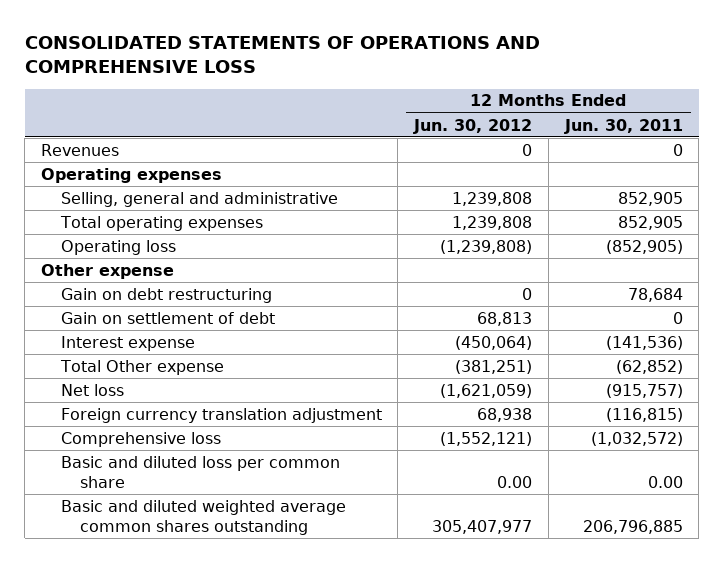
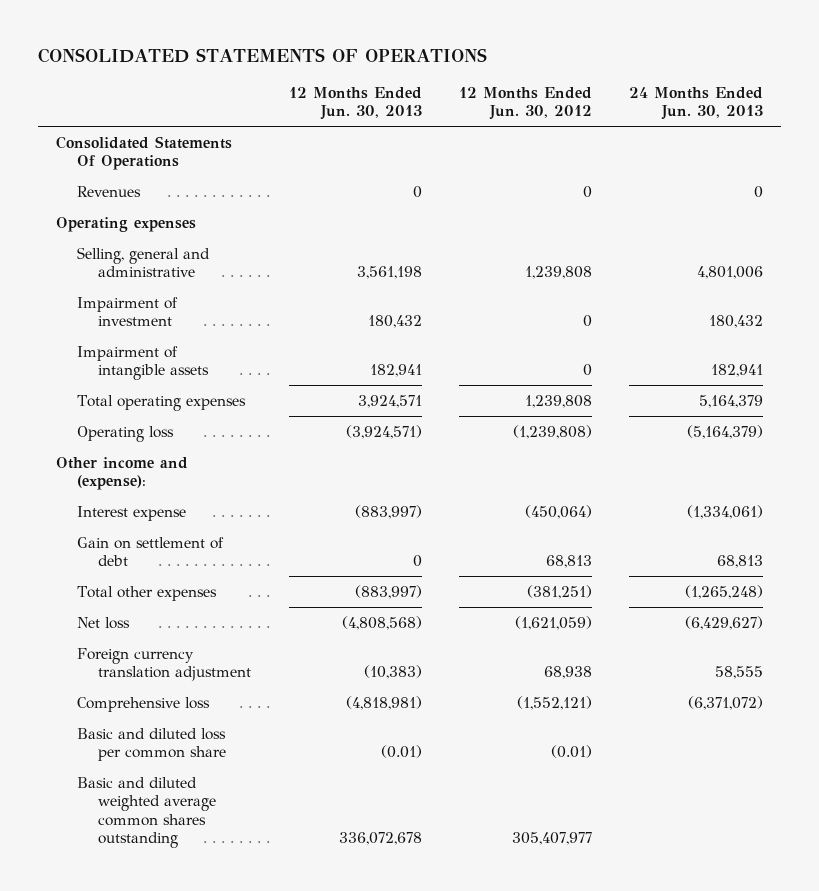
- CONSOLIDATED STATEMENTS OF OPERATIONS AND COMPREHENSIVE LOSS
+ CONSOLIDATED STATEMENTS OF OPERATIONS
- | 12 Months Ended Jun. 30, 2012 | 12 Months Ended Jun. 30, 2011
+ | 12 Months Ended Jun. 30, 2013 | 12 Months Ended Jun. 30, 2012 | 24 Months Ended Jun. 30, 2013
+ Consolidated Statements Of Operations
+ Impairment of investment | 180,432 | 0 | 180,432
+ Impairment of intangible assets | 182,941 | 0 | 182,941
- Other expense
- Gain on debt restructuring | 0 | 78,684
+ Other income and (expense):
- Total Other expense | (381,251) | (62,852)
moved down: Gain on settlement of debt | 0 | 68,813 | 68,813
+ Total other expenses | (883,997) | (381,251) | (1,265,248)
- Basic and diluted loss per common share | 0.00 | 0.00
+ Basic and diluted loss per common share | (0.01) | (0.01) |

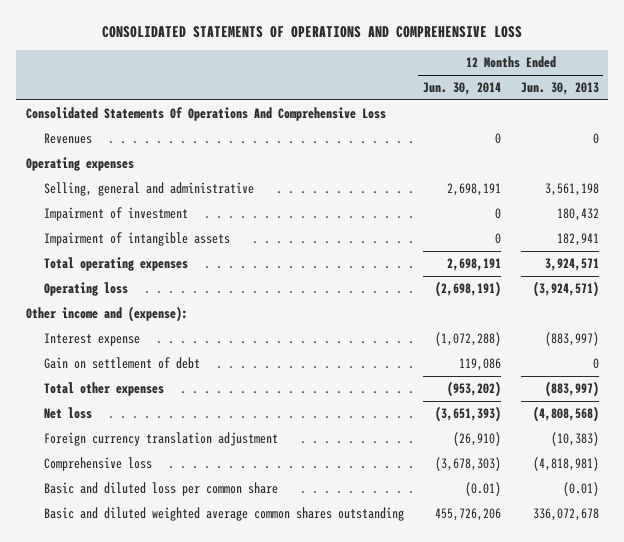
- CONSOLIDATED STATEMENTS OF OPERATIONS
+ CONSOLIDATED STATEMENTS OF OPERATIONS AND COMPREHENSIVE LOSS
- | 12 Months Ended Jun. 30, 2013 | 12 Months Ended Jun. 30, 2012 | 24 Months Ended Jun. 30, 2013
+ | 12 Months Ended Jun. 30, 2014 | 12 Months Ended Jun. 30, 2013
- Consolidated Statements Of Operations
+ Consolidated Statements Of Operations And Comprehensive Loss

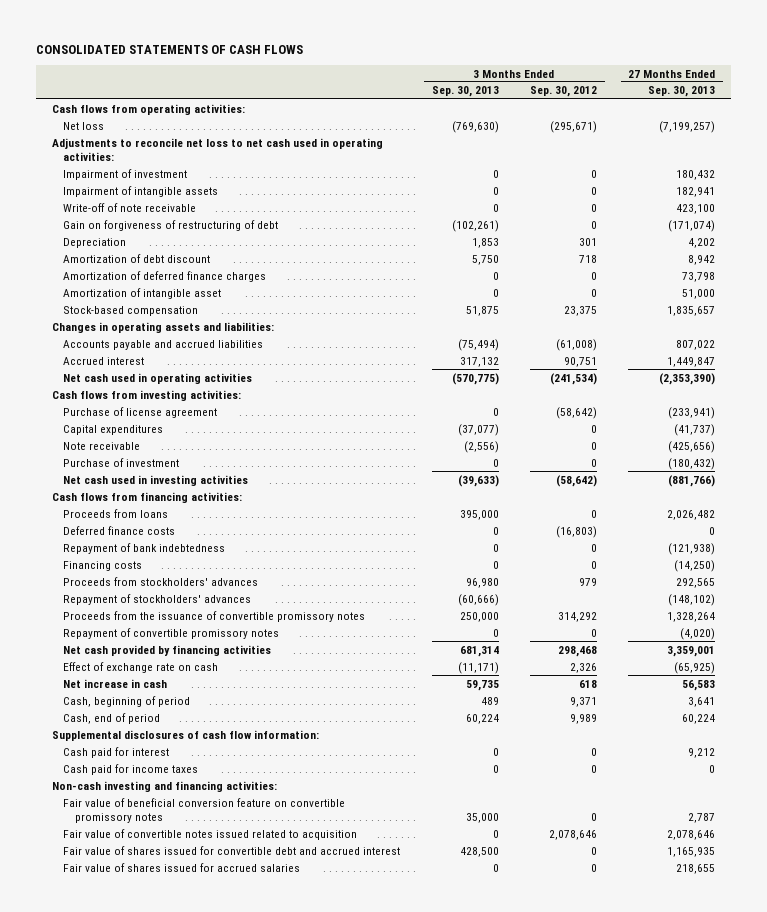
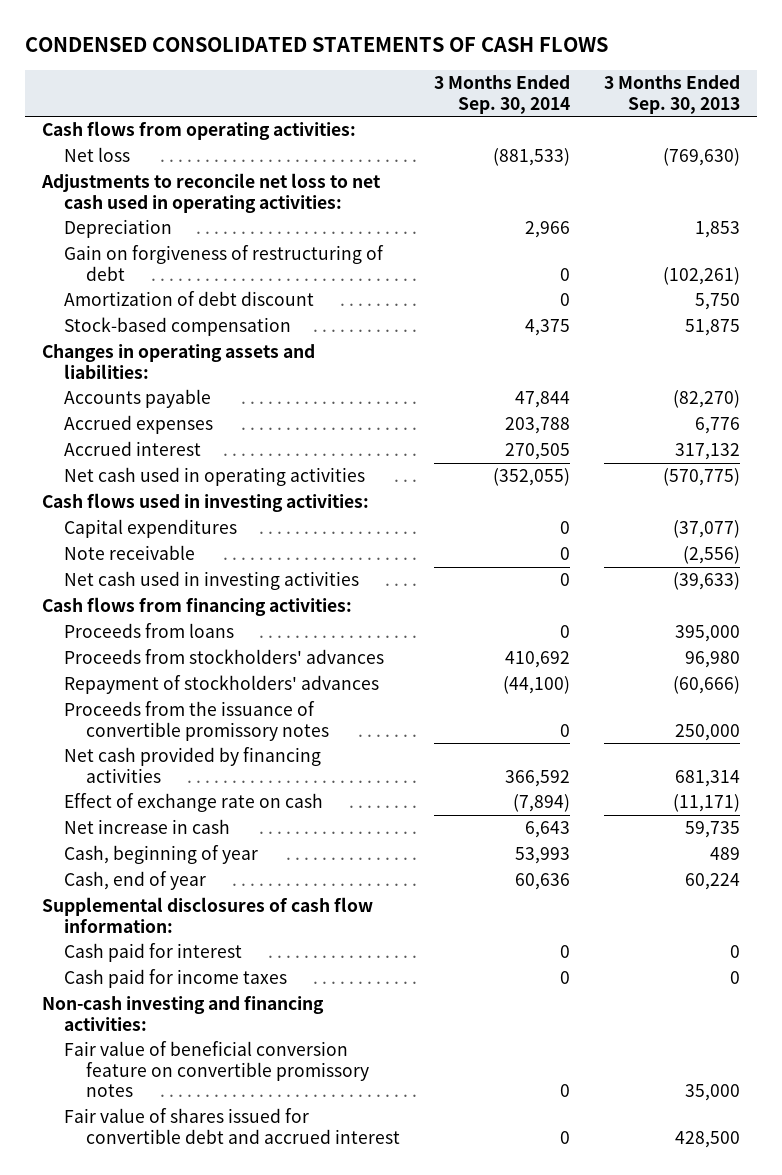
- CONSOLIDATED STATEMENTS OF CASH FLOWS
+ CONDENSED CONSOLIDATED STATEMENTS OF CASH FLOWS
- | 3 Months Ended Sep. 30, 2013 | 3 Months Ended Sep. 30, 2012 | 27 Months Ended Sep. 30, 2013
+ | 3 Months Ended Sep. 30, 2014 | 3 Months Ended Sep. 30, 2013
- Impairment of investment | 0 | 0 | 180,432
- Impairment of intangible assets | 0 | 0 | 182,941
- Write-off of note receivable | 0 | 0 | 423,100
moved down: Gain on forgiveness of restructuring of debt | 0 | (102,261)
- Amortization of deferred finance charges | 0 | 0 | 73,798
- Amortization of intangible asset | 0 | 0 | 51,000
- Accounts payable and accrued liabilities | (75,494) | (61,008) | 807,022
+ Accounts payable | 47,844 | (82,270)
+ Accrued expenses | 203,788 | 6,776
- Cash flows from investing activities:
- Purchase of license agreement | 0 | (58,642) | (233,941)
+ Cash flows used in investing activities:
- Purchase of investment | 0 | 0 | (180,432)
- Deferred finance costs | 0 | (16,803) | 0
- Repayment of bank indebtedness | 0 | 0 | (121,938)
- Financing costs | 0 | 0 | (14,250)
- Repayment of convertible promissory notes | 0 | 0 | (4,020)
- Cash, beginning of period | 489 | 9,371 | 3,641
- Cash, end of period | 60,224 | 9,989 | 60,224
+ Cash, beginning of year | 53,993 | 489
+ Cash, end of year | 60,636 | 60,224
- Fair value of convertible notes issued related to acquisition | 0 | 2,078,646 | 2,078,646
- Fair value of shares issued for accrued salaries | 0 | 0 | 218,655

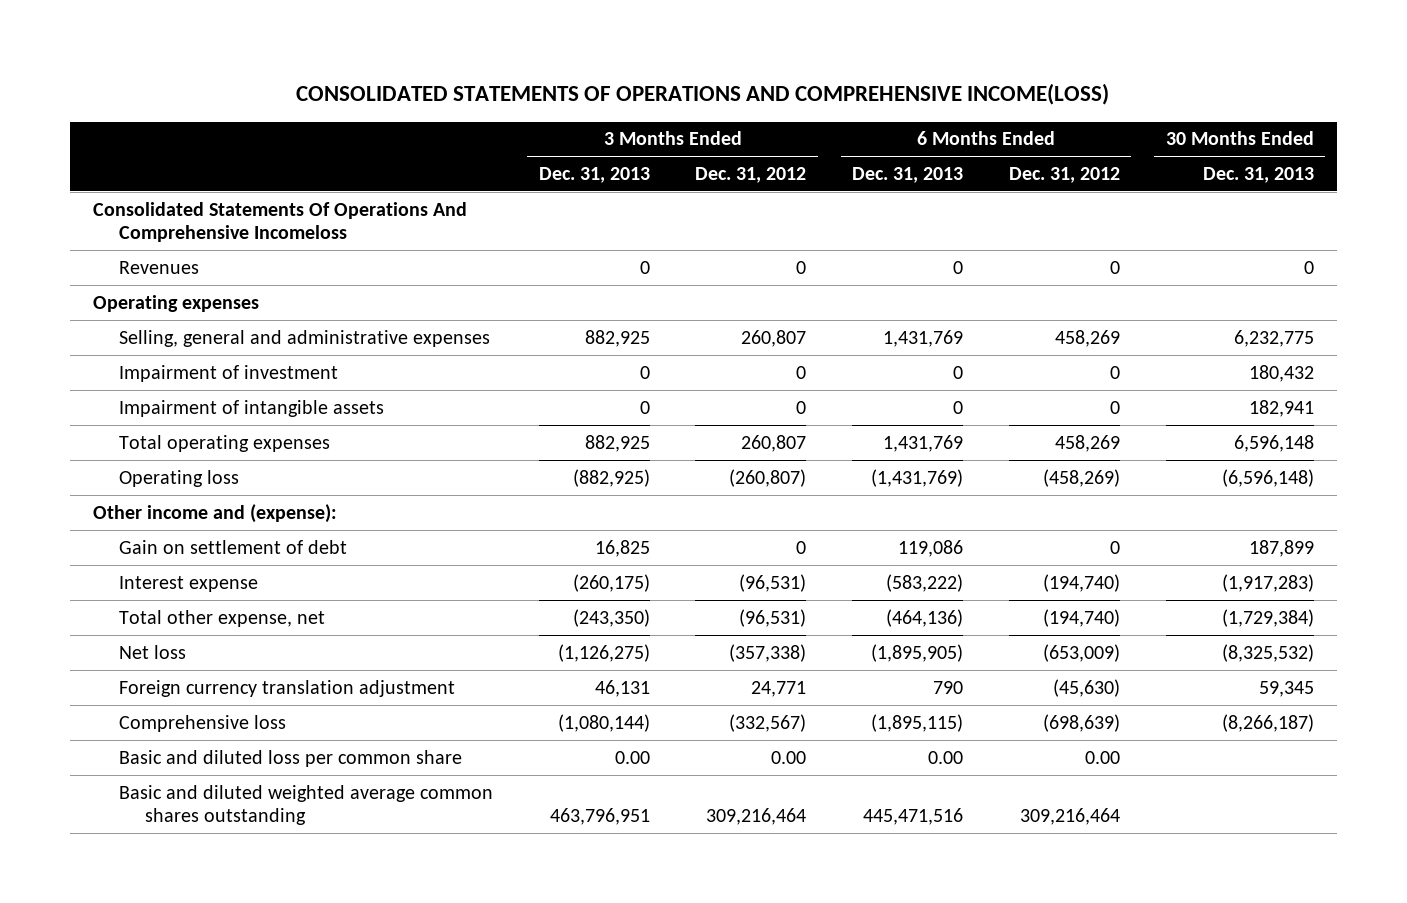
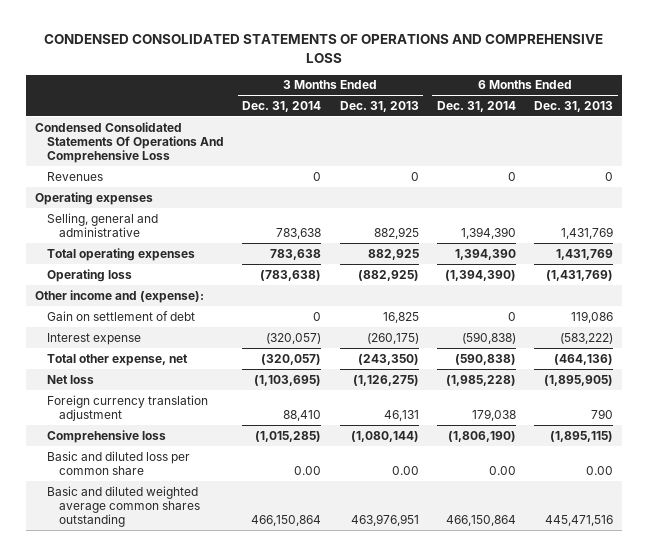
- CONSOLIDATED STATEMENTS OF OPERATIONS AND COMPREHENSIVE INCOME(LOSS)
+ CONDENSED CONSOLIDATED STATEMENTS OF OPERATIONS AND COMPREHENSIVE LOSS
- | 3 Months Ended Dec. 31, 2013 | 3 Months Ended Dec. 31, 2012 | 6 Months Ended Dec. 31, 2013 | 6 Months Ended Dec. 31, 2012 | 30 Months Ended Dec. 31, 2013
+ | 3 Months Ended Dec. 31, 2014 | 3 Months Ended Dec. 31, 2013 | 6 Months Ended Dec. 31, 2014 | 6 Months Ended Dec. 31, 2013
- Consolidated Statements Of Operations And Comprehensive Incomeloss
+ Condensed Consolidated Statements Of Operations And Comprehensive Loss
- Selling, general and administrative expenses | 882,925 | 260,807 | 1,431,769 | 458,269 | 6,232,775
- Impairment of investment | 0 | 0 | 0 | 0 | 180,432
- Impairment of intangible assets | 0 | 0 | 0 | 0 | 182,941
+ Selling, general and administrative | 783,638 | 882,925 | 1,394,390 | 1,431,769
- Basic and diluted weighted average common shares outstanding | 463,796,951 | 309,216,464 | 445,471,516 | 309,216,464 |
+ Basic and diluted weighted average common shares outstanding | 466,150,864 | 463,976,951 | 466,150,864 | 445,471,516

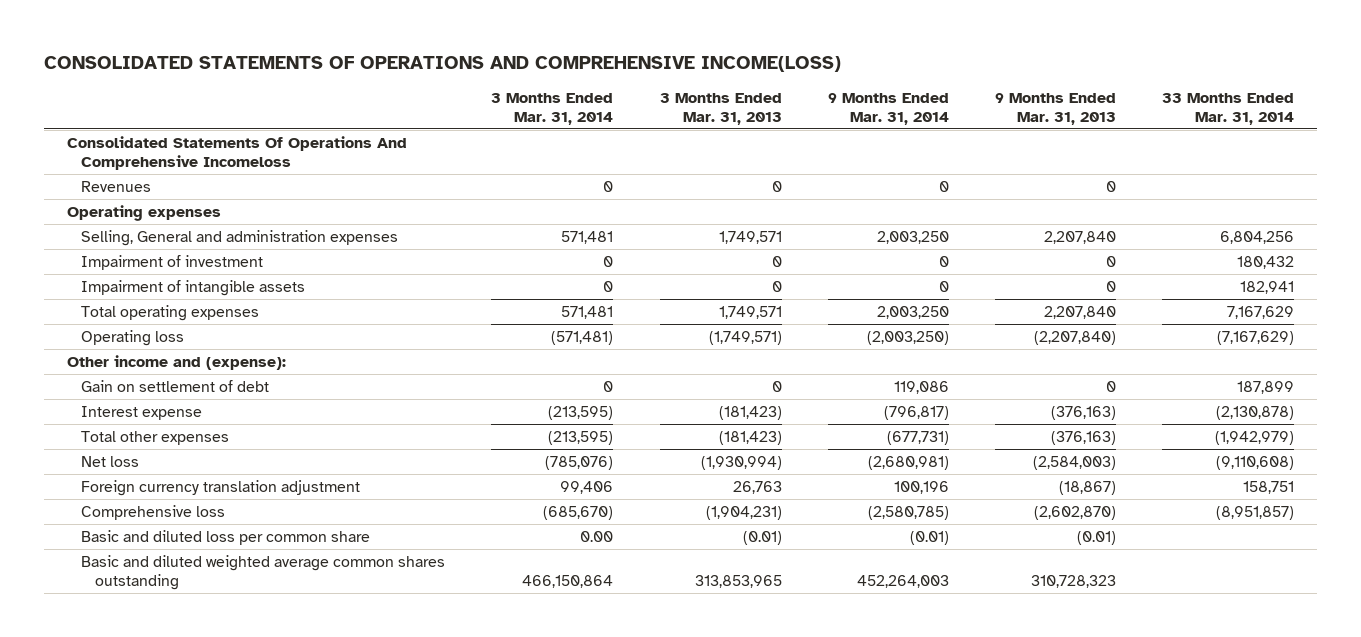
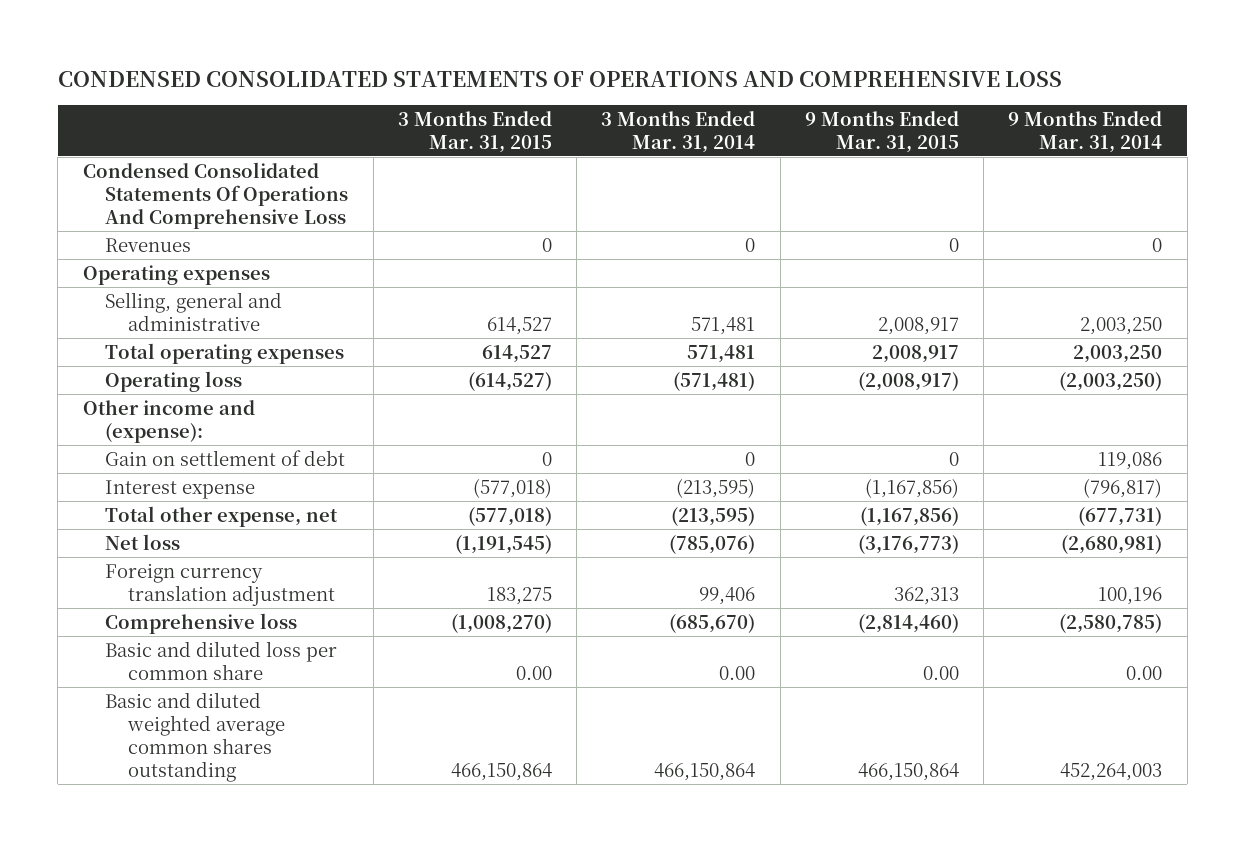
- CONSOLIDATED STATEMENTS OF OPERATIONS AND COMPREHENSIVE INCOME(LOSS)
+ CONDENSED CONSOLIDATED STATEMENTS OF OPERATIONS AND COMPREHENSIVE LOSS
- | 3 Months Ended Mar. 31, 2014 | 3 Months Ended Mar. 31, 2013 | 9 Months Ended Mar. 31, 2014 | 9 Months Ended Mar. 31, 2013 | 33 Months Ended Mar. 31, 2014
+ | 3 Months Ended Mar. 31, 2015 | 3 Months Ended Mar. 31, 2014 | 9 Months Ended Mar. 31, 2015 | 9 Months Ended Mar. 31, 2014
- Consolidated Statements Of Operations And Comprehensive Incomeloss
+ Condensed Consolidated Statements Of Operations And Comprehensive Loss
- Selling, General and administration expenses | 571,481 | 1,749,571 | 2,003,250 | 2,207,840 | 6,804,256
- Impairment of investment | 0 | 0 | 0 | 0 | 180,432
- Impairment of intangible assets | 0 | 0 | 0 | 0 | 182,941
+ Selling, general and administrative | 614,527 | 571,481 | 2,008,917 | 2,003,250
- Total other expenses | (213,595) | (181,423) | (677,731) | (376,163) | (1,942,979)
+ Total other expense, net | (577,018) | (213,595) | (1,167,856) | (677,731)
- Basic and diluted loss per common share | 0.00 | (0.01) | (0.01) | (0.01) |
+ Basic and diluted loss per common share | 0.00 | 0.00 | 0.00 | 0.00

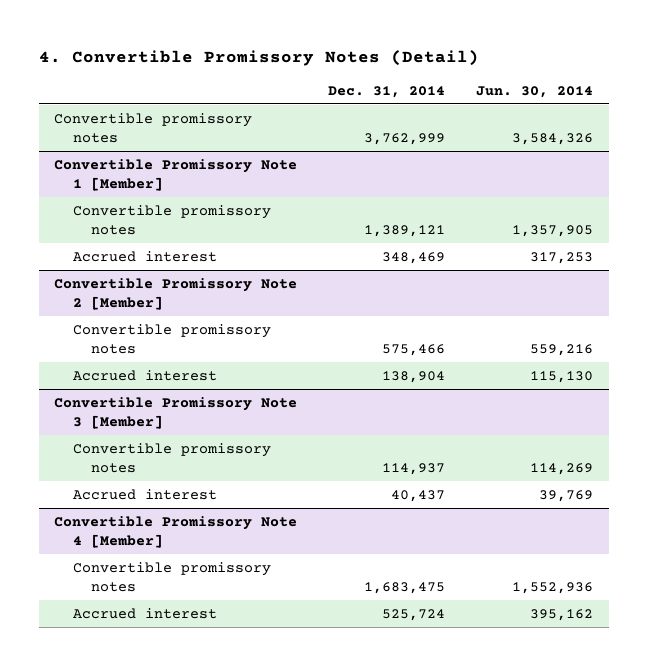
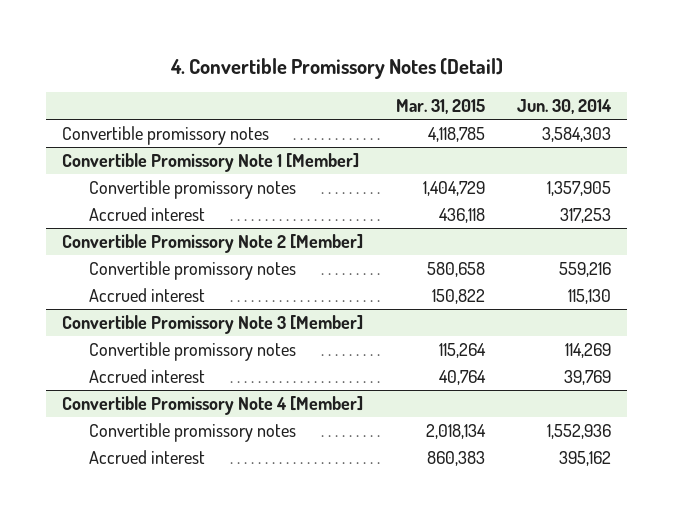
- | Dec. 31, 2014 | Jun. 30, 2014
+ | Mar. 31, 2015 | Jun. 30, 2014
- Convertible promissory notes | 3,762,999 | 3,584,326
+ Convertible promissory notes | 4,118,785 | 3,584,303

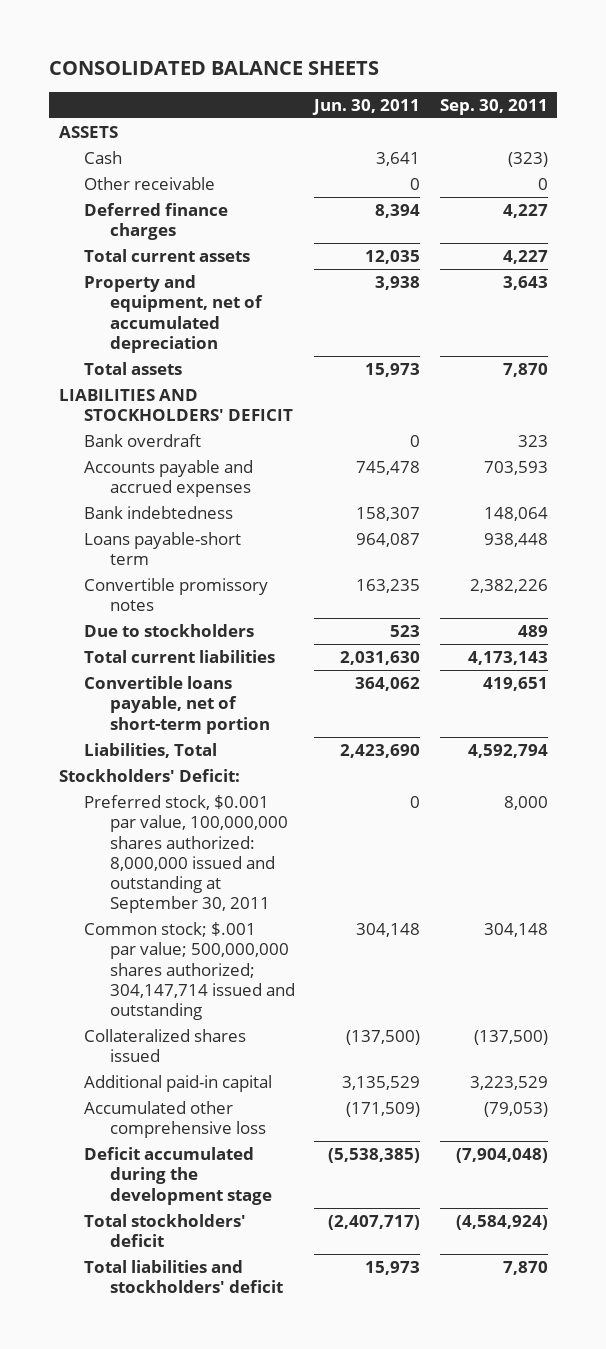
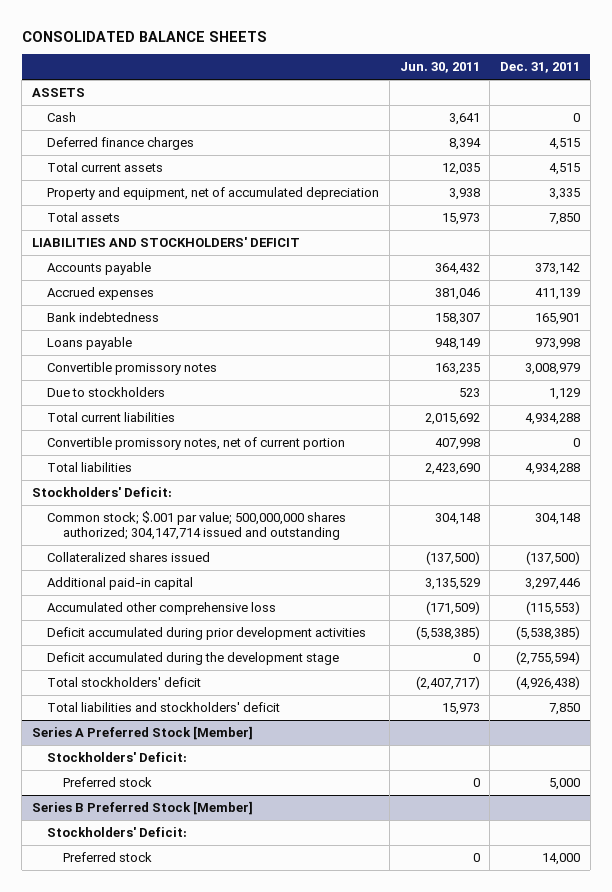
- | Jun. 30, 2011 | Sep. 30, 2011
+ | Jun. 30, 2011 | Dec. 31, 2011
- Other receivable | 0 | 0
- Bank overdraft | 0 | 323
- Accounts payable and accrued expenses | 745,478 | 703,593
+ Accounts payable | 364,432 | 373,142
+ Accrued expenses | 381,046 | 411,139
- Loans payable-short term | 964,087 | 938,448
+ Loans payable | 948,149 | 973,998
- Total current liabilities | 2,031,630 | 4,173,143
- Convertible loans payable, net of short-term portion | 364,062 | 419,651
- Liabilities, Total | 2,423,690 | 4,592,794
+ Total current liabilities | 2,015,692 | 4,934,288
+ Convertible promissory notes, net of current portion | 407,998 | 0
+ Total liabilities | 2,423,690 | 4,934,288
- Preferred stock, $0.001 par value, 100,000,000 shares authorized: 8,000,000 issued and outstanding at September 30, 2011 | 0 | 8,000
- Deficit accumulated during the development stage | (5,538,385) | (7,904,048)
+ Deficit accumulated during prior development activities | (5,538,385) | (5,538,385)
+ Deficit accumulated during the development stage | 0 | (2,755,594)
+ Series A Preferred Stock [Member]
+ Stockholders' Deficit:
+ Preferred stock | 0 | 5,000
+ Series B Preferred Stock [Member]
+ Stockholders' Deficit:
+ Preferred stock | 0 | 14,000

